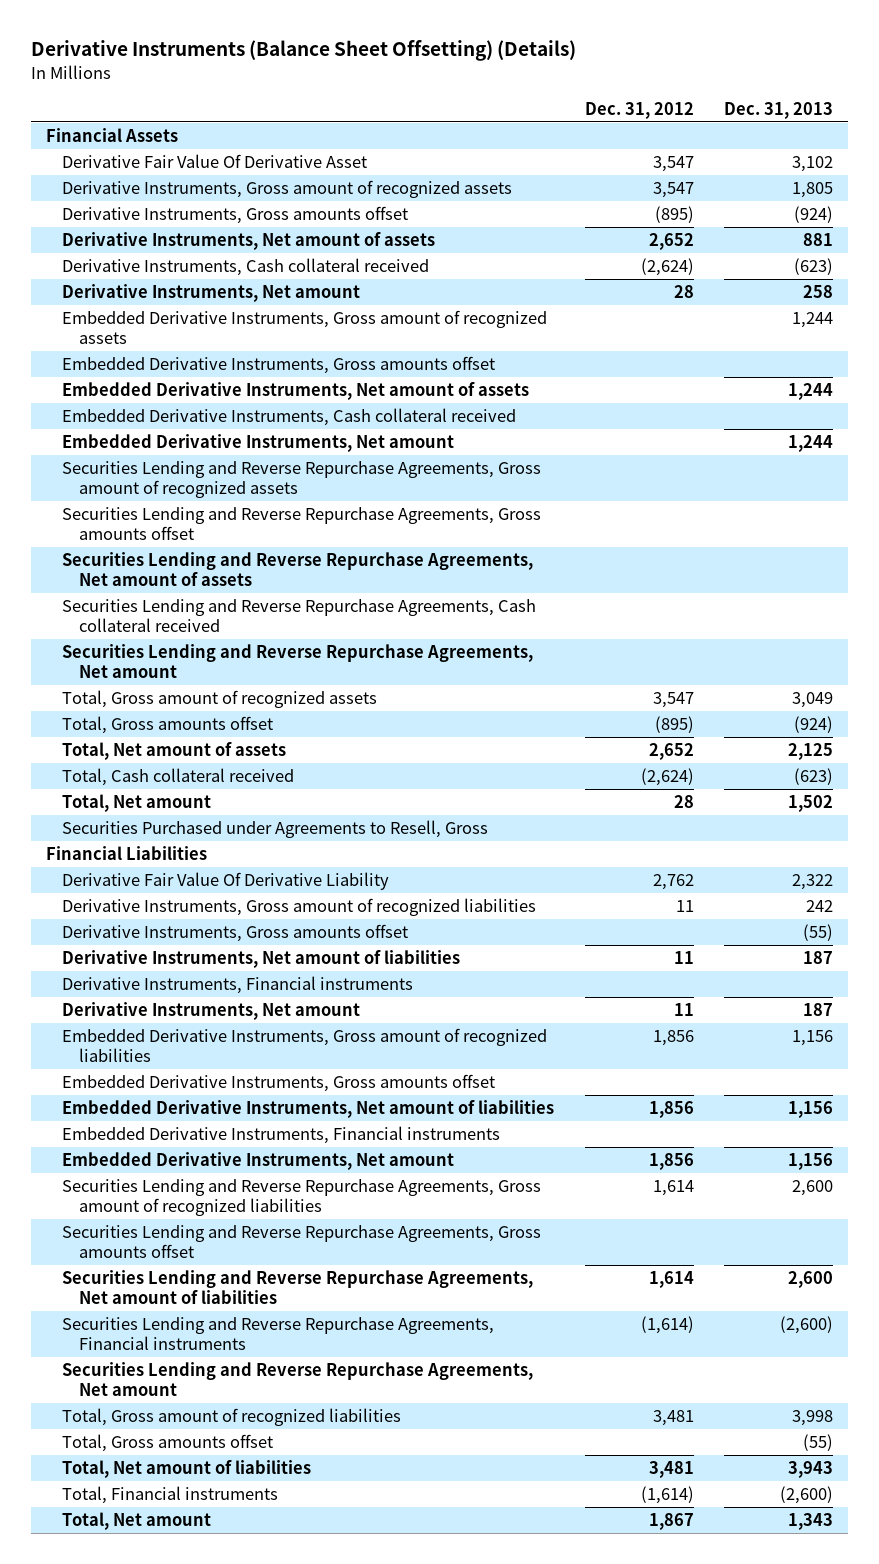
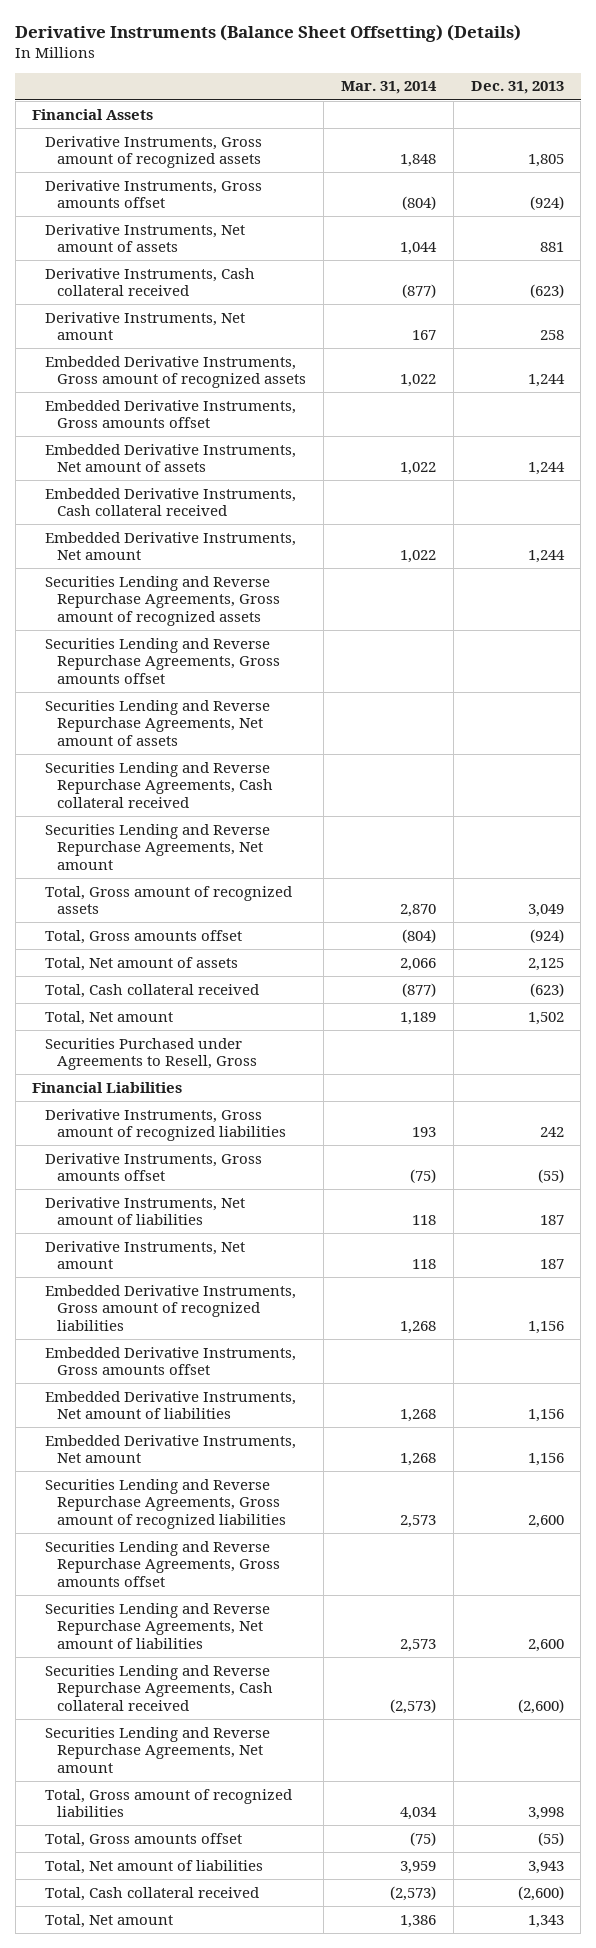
- | Dec. 31, 2012 | Dec. 31, 2013
+ | Mar. 31, 2014 | Dec. 31, 2013
- Derivative Fair Value Of Derivative Asset | 3,547 | 3,102
- Derivative Fair Value Of Derivative Liability | 2,762 | 2,322
- Derivative Instruments, Financial instruments
- Embedded Derivative Instruments, Financial instruments
- Securities Lending and Reverse Repurchase Agreements, Financial instruments | (1,614) | (2,600)
+ Securities Lending and Reverse Repurchase Agreements, Cash collateral received | (2,573) | (2,600)
- Total, Financial instruments | (1,614) | (2,600)
+ Total, Cash collateral received | (2,573) | (2,600)

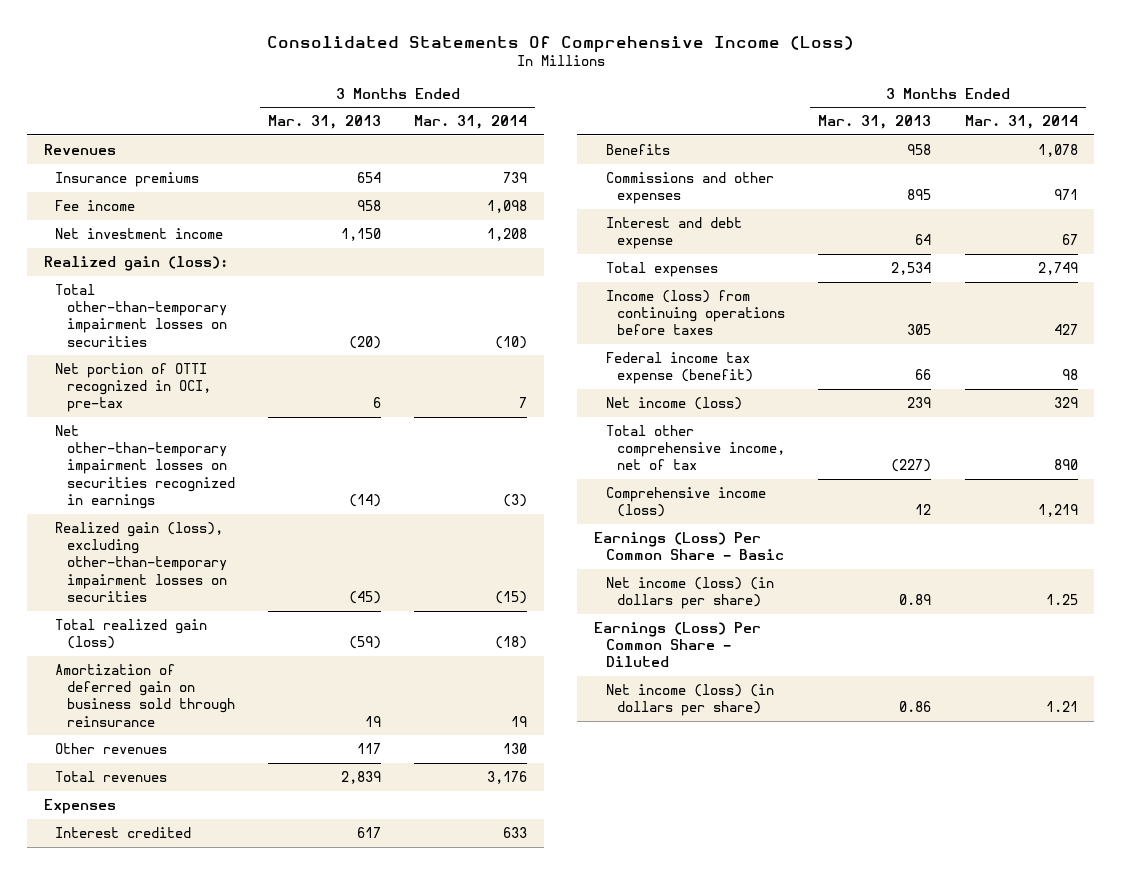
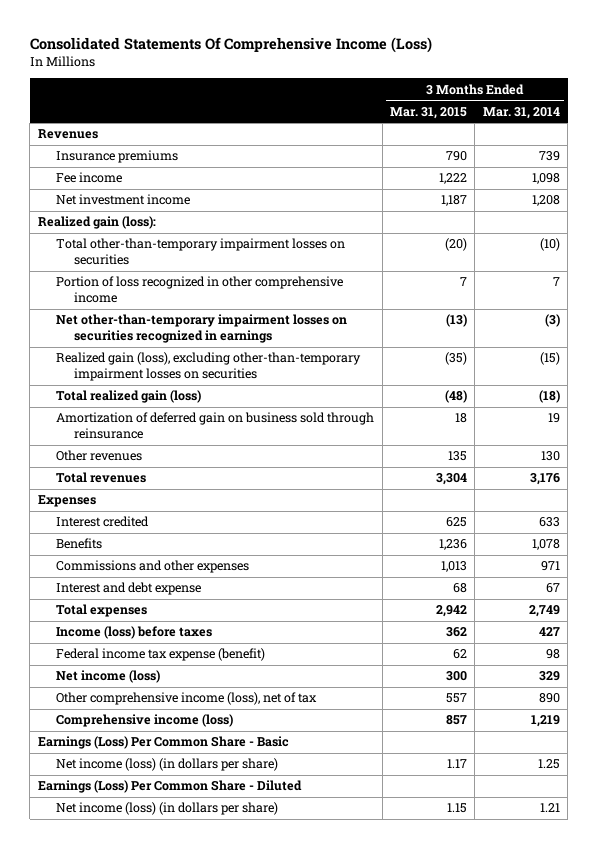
- | 3 Months Ended Mar. 31, 2013 | 3 Months Ended Mar. 31, 2014
+ | 3 Months Ended Mar. 31, 2015 | 3 Months Ended Mar. 31, 2014
- Net portion of OTTI recognized in OCI, pre-tax | 6 | 7
+ Portion of loss recognized in other comprehensive income | 7 | 7
- Income (loss) from continuing operations before taxes | 305 | 427
+ Income (loss) before taxes | 362 | 427
- Total other comprehensive income, net of tax | (227) | 890
+ Other comprehensive income (loss), net of tax | 557 | 890

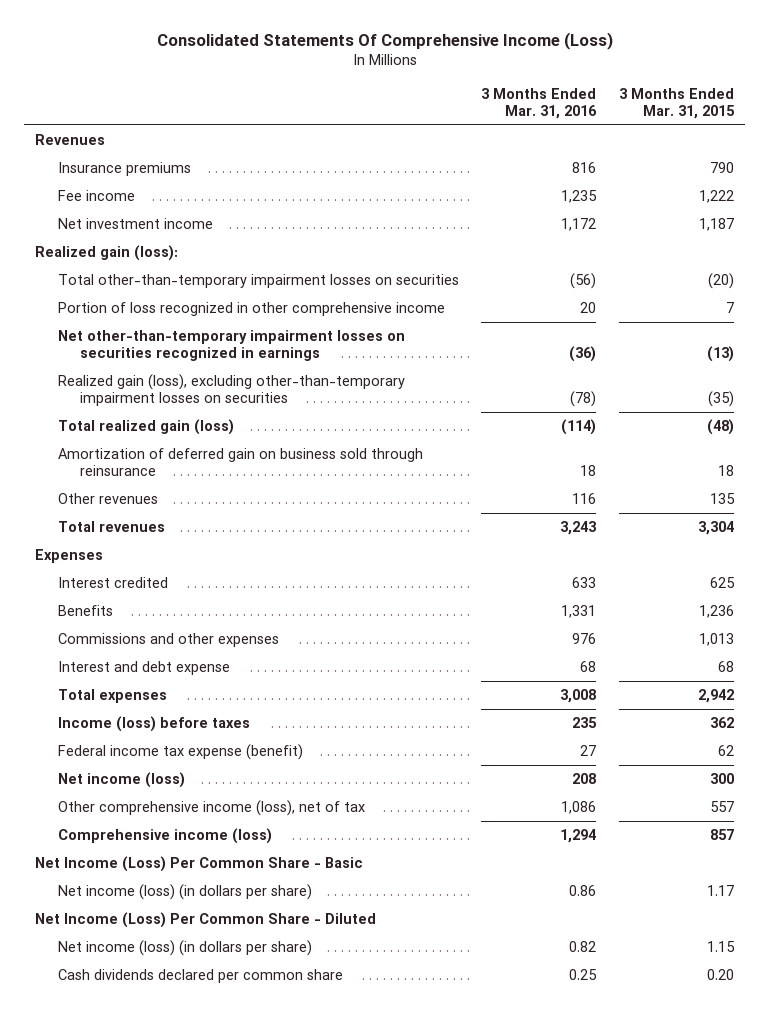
- | 3 Months Ended Mar. 31, 2015 | 3 Months Ended Mar. 31, 2014
+ | 3 Months Ended Mar. 31, 2016 | 3 Months Ended Mar. 31, 2015
- Earnings (Loss) Per Common Share - Basic
+ Net Income (Loss) Per Common Share - Basic
- Earnings (Loss) Per Common Share - Diluted
+ Net Income (Loss) Per Common Share - Diluted
+ Cash dividends declared per common share | 0.25 | 0.20

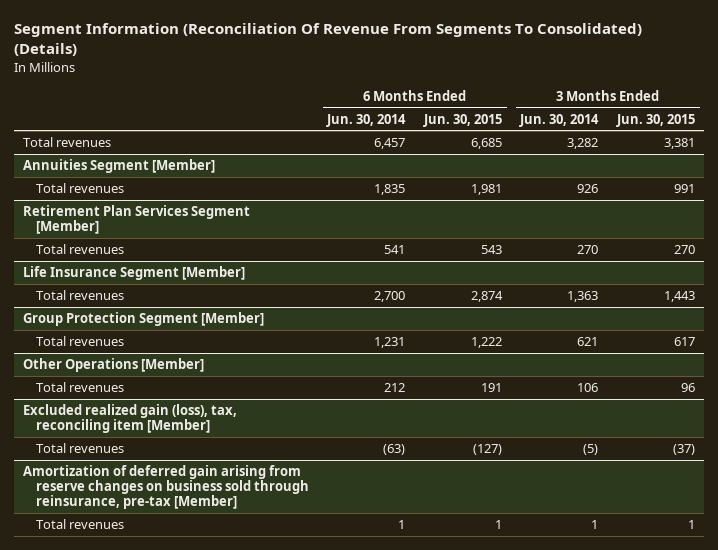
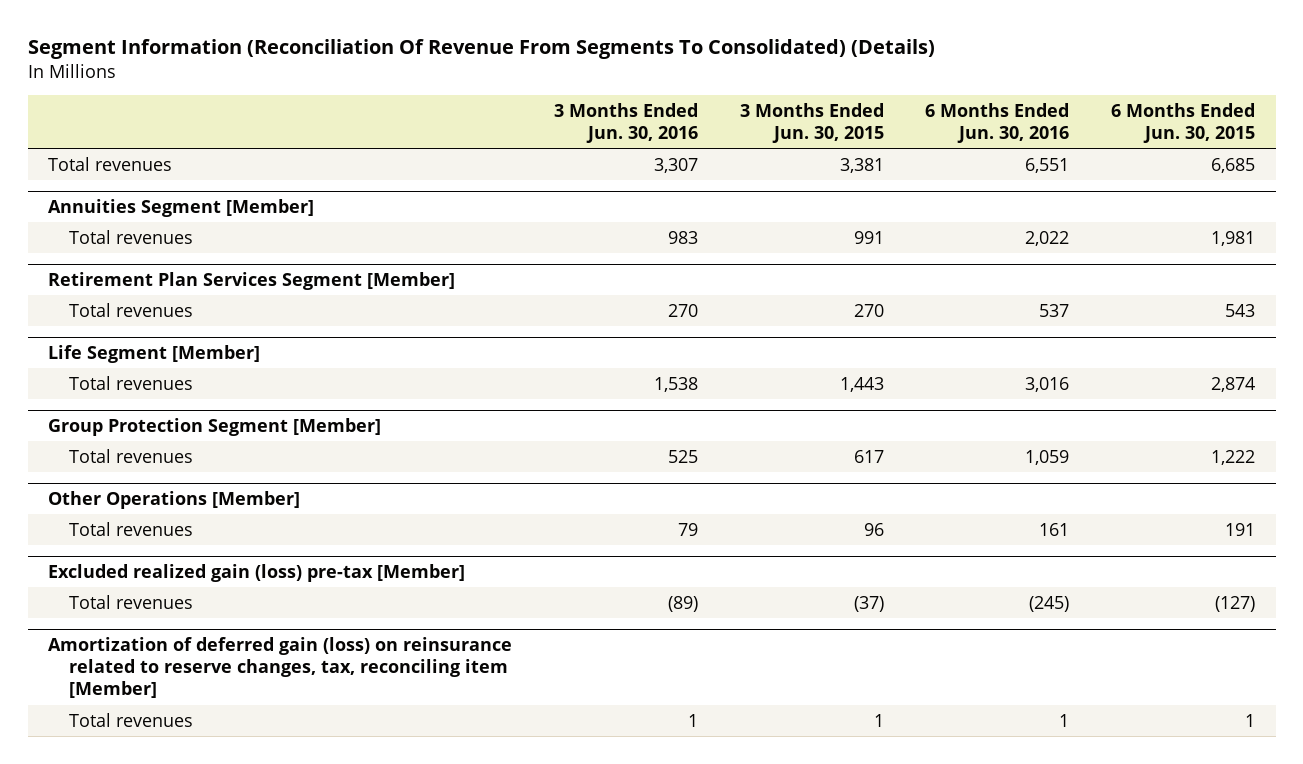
- | 6 Months Ended Jun. 30, 2014 | 6 Months Ended Jun. 30, 2015 | 3 Months Ended Jun. 30, 2014 | 3 Months Ended Jun. 30, 2015
+ | 3 Months Ended Jun. 30, 2016 | 3 Months Ended Jun. 30, 2015 | 6 Months Ended Jun. 30, 2016 | 6 Months Ended Jun. 30, 2015
- Life Insurance Segment [Member]
+ Life Segment [Member]
- Excluded realized gain (loss), tax, reconciling item [Member]
+ Excluded realized gain (loss) pre-tax [Member]
- Amortization of deferred gain arising from reserve changes on business sold through reinsurance, pre-tax [Member]
+ Amortization of deferred gain (loss) on reinsurance related to reserve changes, tax, reconciling item [Member]

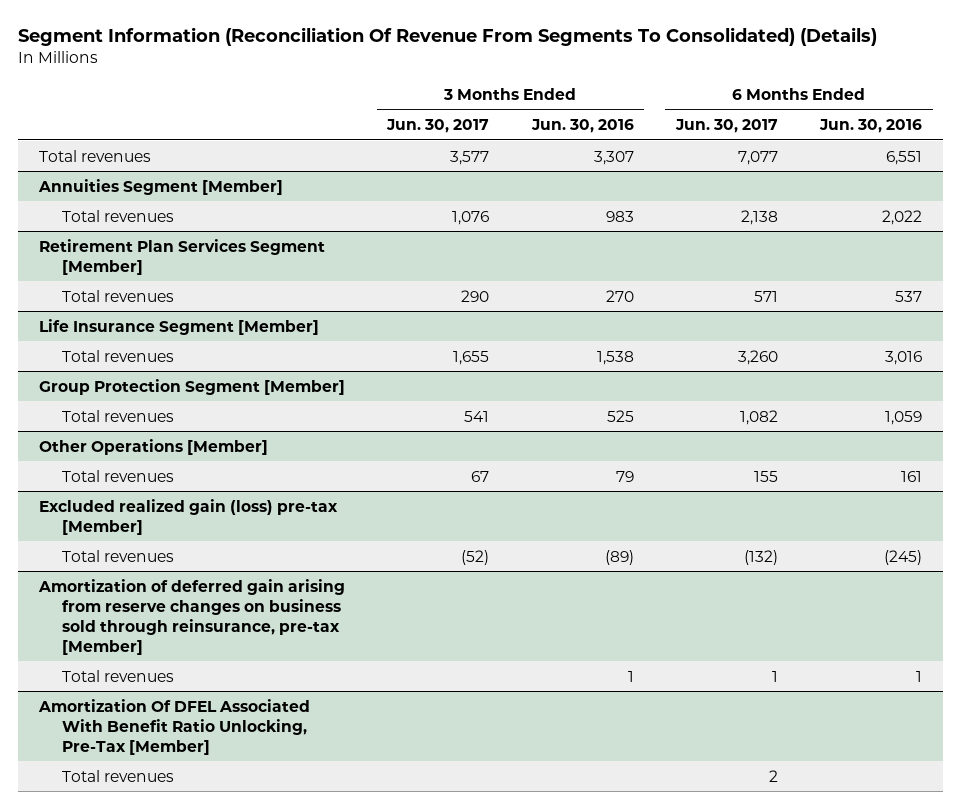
- | 3 Months Ended Jun. 30, 2016 | 3 Months Ended Jun. 30, 2015 | 6 Months Ended Jun. 30, 2016 | 6 Months Ended Jun. 30, 2015
+ | 3 Months Ended Jun. 30, 2017 | 3 Months Ended Jun. 30, 2016 | 6 Months Ended Jun. 30, 2017 | 6 Months Ended Jun. 30, 2016
- Life Segment [Member]
+ Life Insurance Segment [Member]
- Amortization of deferred gain (loss) on reinsurance related to reserve changes, tax, reconciling item [Member]
+ Amortization of deferred gain arising from reserve changes on business sold through reinsurance, pre-tax [Member]
+ Amortization Of DFEL Associated With Benefit Ratio Unlocking, Pre-Tax [Member]
+ Total revenues | | | 2 |

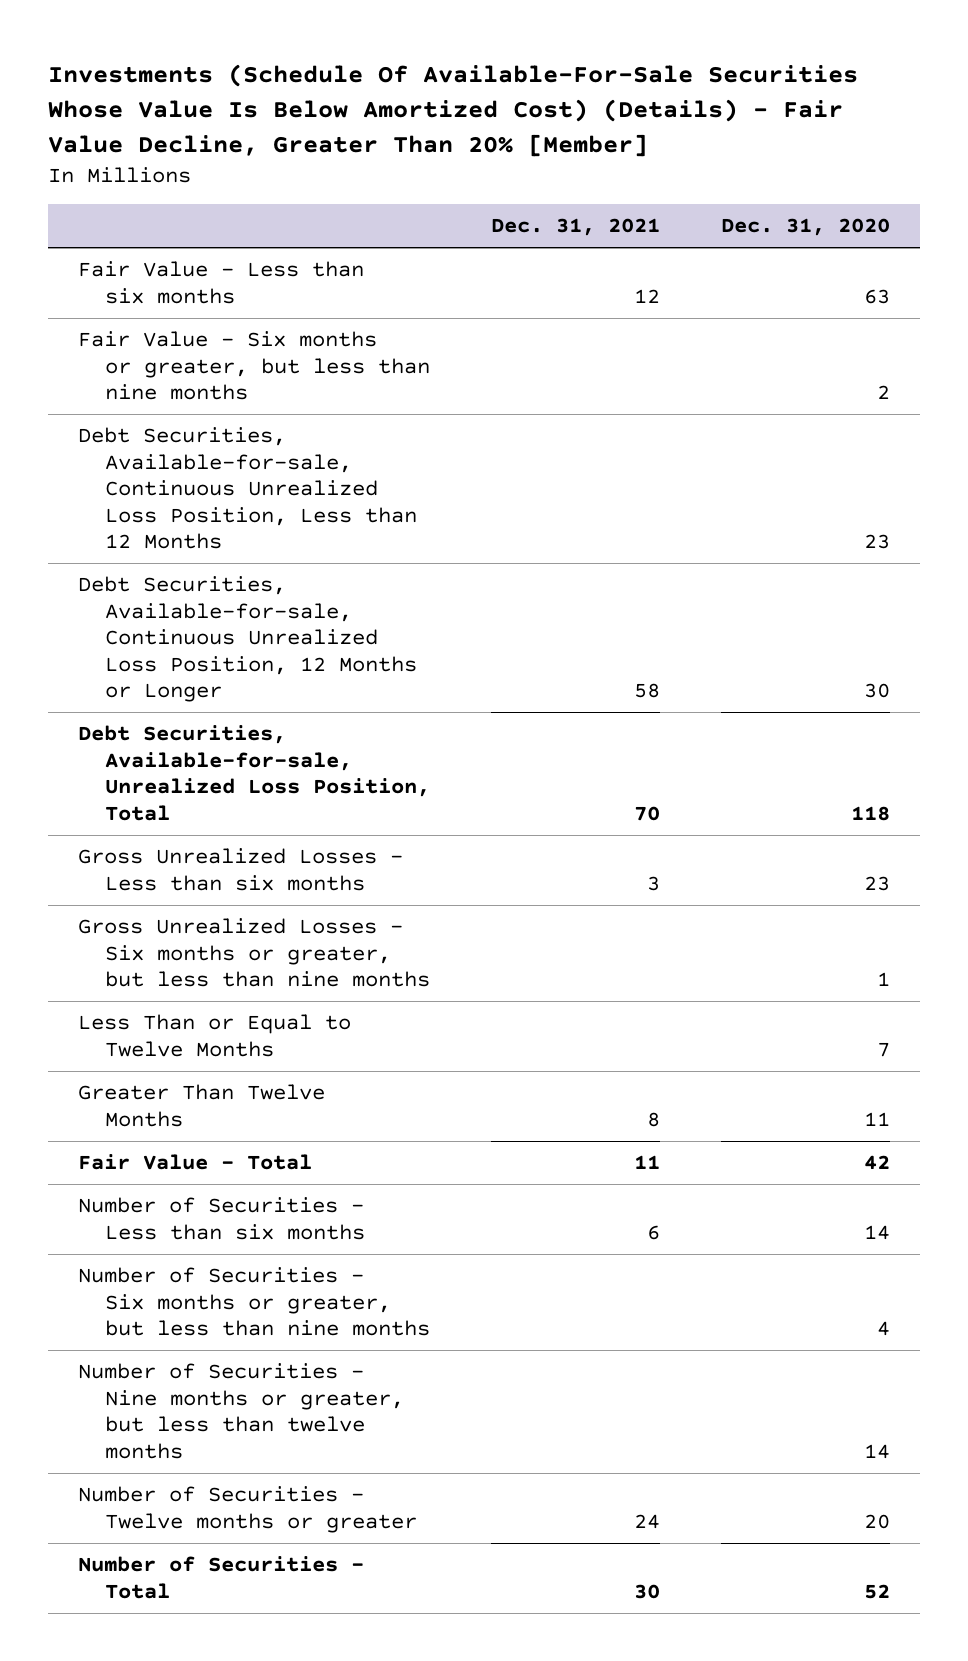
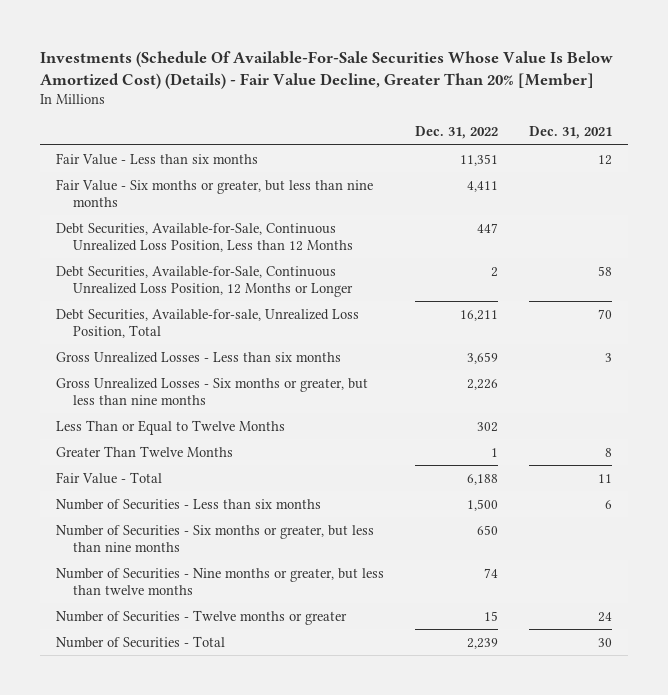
- | Dec. 31, 2021 | Dec. 31, 2020
+ | Dec. 31, 2022 | Dec. 31, 2021
- Debt Securities, Available-for-sale, Continuous Unrealized Loss Position, Less than 12 Months | | 23
- Debt Securities, Available-for-sale, Continuous Unrealized Loss Position, 12 Months or Longer | 58 | 30
+ Debt Securities, Available-for-Sale, Continuous Unrealized Loss Position, Less than 12 Months | 447 |
+ Debt Securities, Available-for-Sale, Continuous Unrealized Loss Position, 12 Months or Longer | 2 | 58

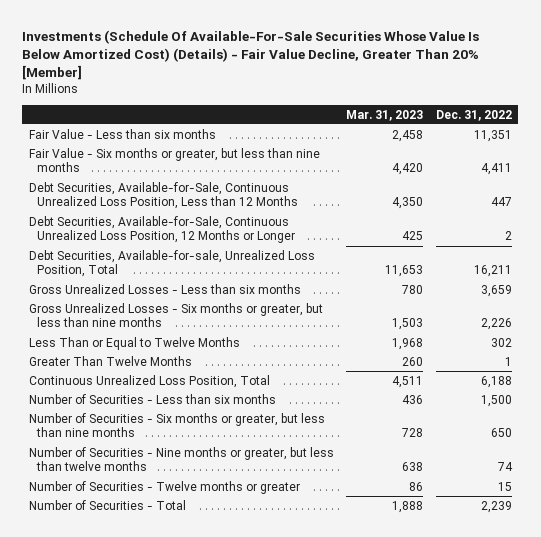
- | Dec. 31, 2022 | Dec. 31, 2021
+ | Mar. 31, 2023 | Dec. 31, 2022
- Fair Value - Total | 6,188 | 11
+ Continuous Unrealized Loss Position, Total | 4,511 | 6,188

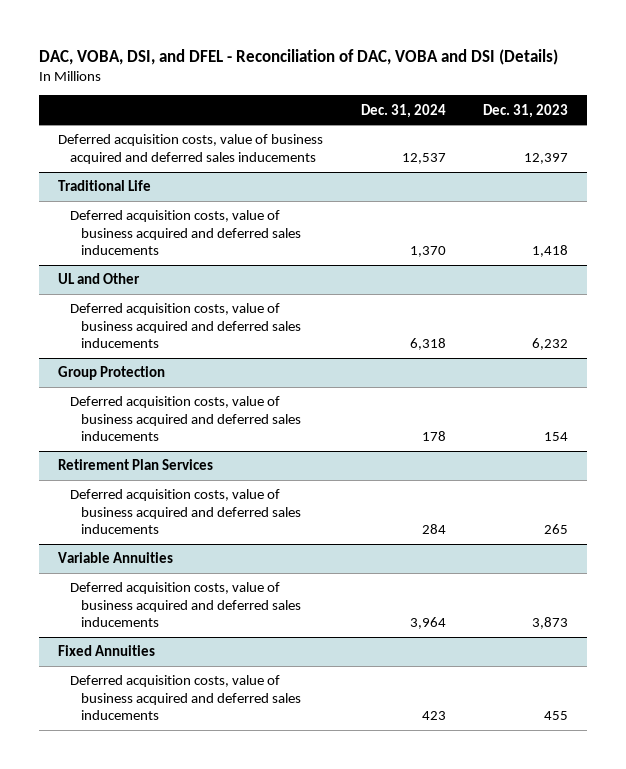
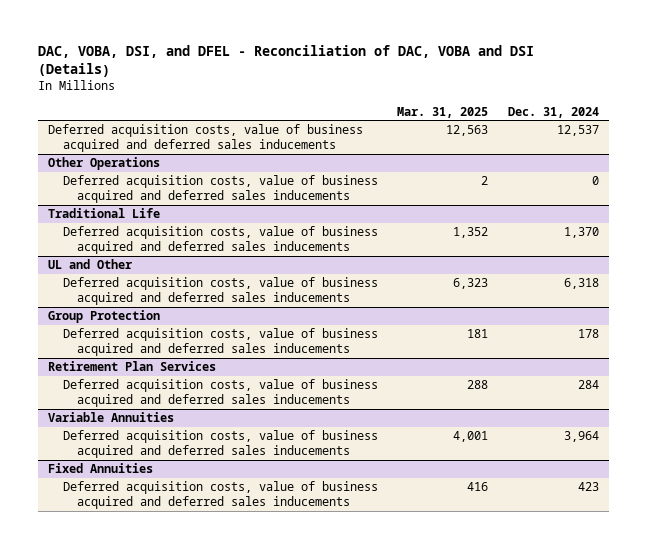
- | Dec. 31, 2024 | Dec. 31, 2023
+ | Mar. 31, 2025 | Dec. 31, 2024
+ Other Operations
+ Deferred acquisition costs, value of business acquired and deferred sales inducements | 2 | 0

